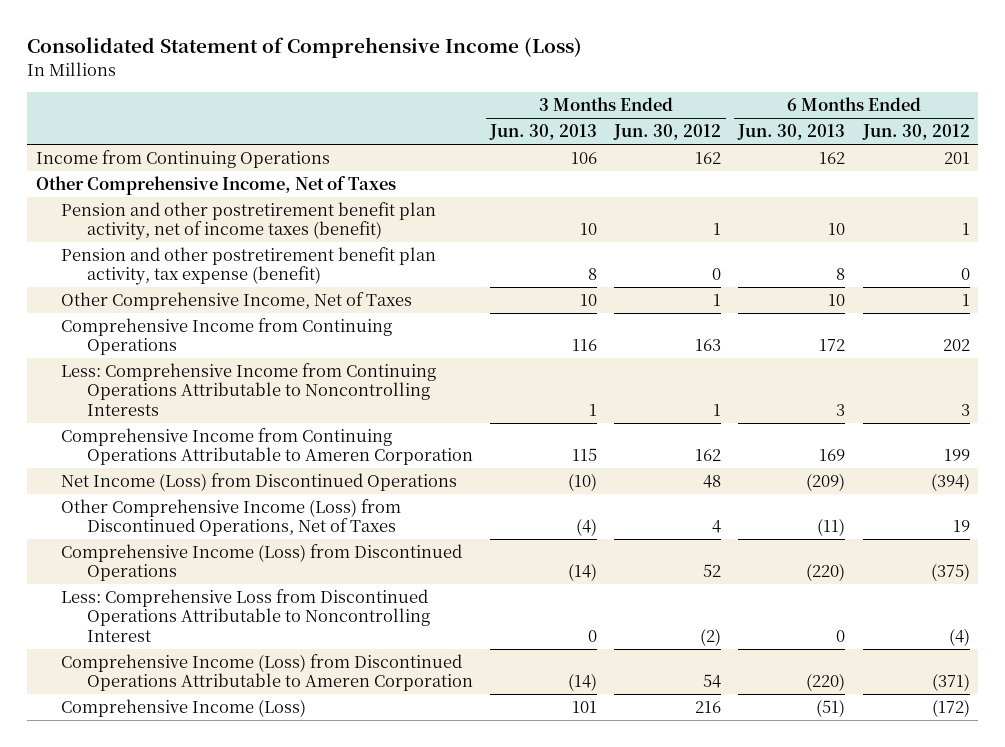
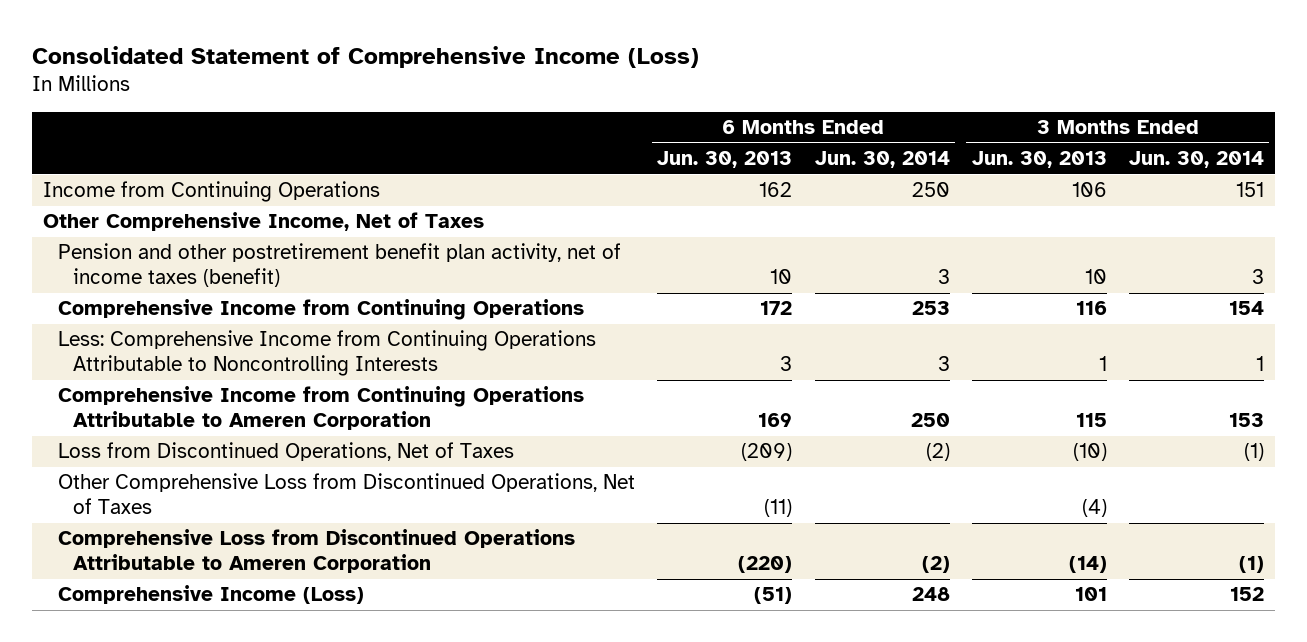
- | 3 Months Ended Jun. 30, 2013 | 3 Months Ended Jun. 30, 2012 | 6 Months Ended Jun. 30, 2013 | 6 Months Ended Jun. 30, 2012
+ | 6 Months Ended Jun. 30, 2013 | 6 Months Ended Jun. 30, 2014 | 3 Months Ended Jun. 30, 2013 | 3 Months Ended Jun. 30, 2014
- Pension and other postretirement benefit plan activity, tax expense (benefit) | 8 | 0 | 8 | 0
- Other Comprehensive Income, Net of Taxes | 10 | 1 | 10 | 1
- Net Income (Loss) from Discontinued Operations | (10) | 48 | (209) | (394)
- Other Comprehensive Income (Loss) from Discontinued Operations, Net of Taxes | (4) | 4 | (11) | 19
- Comprehensive Income (Loss) from Discontinued Operations | (14) | 52 | (220) | (375)
- Less: Comprehensive Loss from Discontinued Operations Attributable to Noncontrolling Interest | 0 | (2) | 0 | (4)
- Comprehensive Income (Loss) from Discontinued Operations Attributable to Ameren Corporation | (14) | 54 | (220) | (371)
+ Loss from Discontinued Operations, Net of Taxes | (209) | (2) | (10) | (1)
+ Other Comprehensive Loss from Discontinued Operations, Net of Taxes | (11) | | (4) |
+ Comprehensive Loss from Discontinued Operations Attributable to Ameren Corporation | (220) | (2) | (14) | (1)

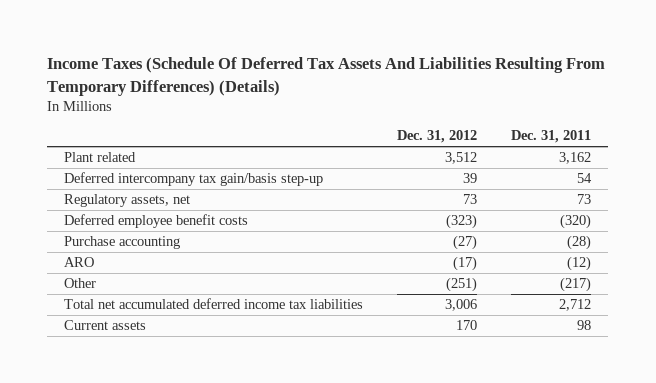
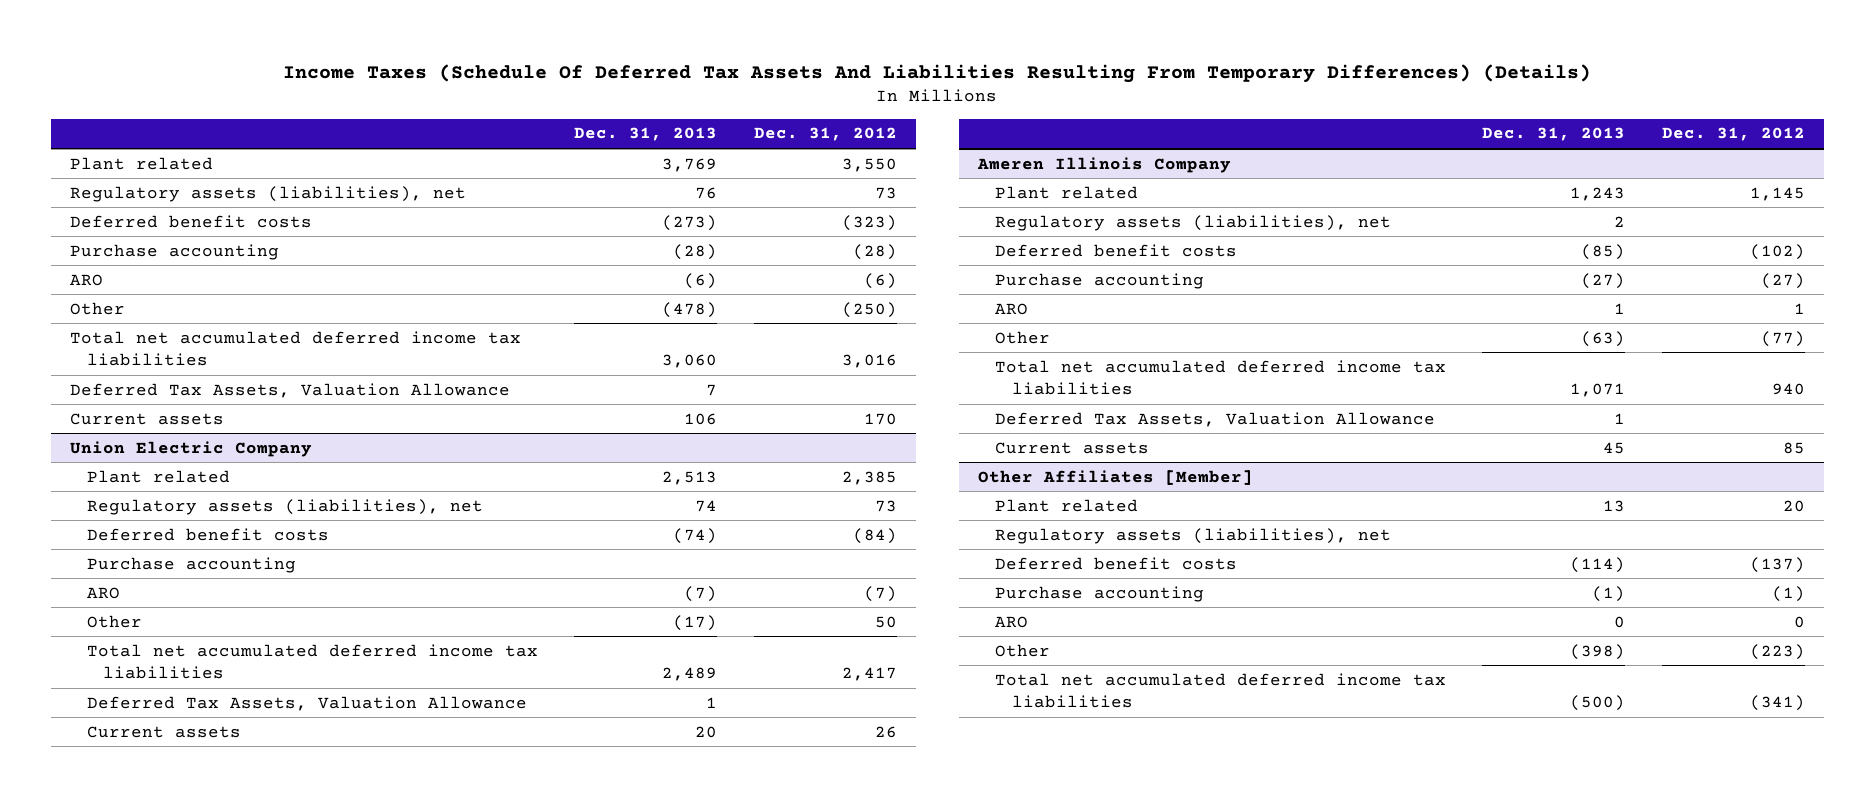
- | Dec. 31, 2012 | Dec. 31, 2011
+ | Dec. 31, 2013 | Dec. 31, 2012
- Plant related | 3,512 | 3,162
- Deferred intercompany tax gain/basis step-up | 39 | 54
- Regulatory assets, net | 73 | 73
- Deferred employee benefit costs | (323) | (320)
- Purchase accounting | (27) | (28)
- ARO | (17) | (12)
- Other | (251) | (217)
- Total net accumulated deferred income tax liabilities | 3,006 | 2,712
+ Plant related | 3,769 | 3,550
+ Regulatory assets (liabilities), net | 76 | 73
+ Deferred benefit costs | (273) | (323)
+ Purchase accounting | (28) | (28)
+ ARO | (6) | (6)
+ Other | (478) | (250)
+ Total net accumulated deferred income tax liabilities | 3,060 | 3,016
+ Deferred Tax Assets, Valuation Allowance | 7 |
+ Union Electric Company
+ Plant related | 2,513 | 2,385
+ Regulatory assets (liabilities), net | 74 | 73
+ Deferred benefit costs | (74) | (84)
+ Purchase accounting
+ ARO | (7) | (7)
+ Other | (17) | 50
+ Total net accumulated deferred income tax liabilities | 2,489 | 2,417
+ Deferred Tax Assets, Valuation Allowance | 1 |
+ Current assets | 20 | 26
+ Ameren Illinois Company
+ Plant related | 1,243 | 1,145
+ Regulatory assets (liabilities), net | 2 |
+ Deferred benefit costs | (85) | (102)
+ Purchase accounting | (27) | (27)
+ ARO | 1 | 1
+ Other | (63) | (77)
+ Total net accumulated deferred income tax liabilities | 1,071 | 940
+ Deferred Tax Assets, Valuation Allowance | 1 |
+ Current assets | 45 | 85
+ Other Affiliates [Member]
+ Plant related | 13 | 20
+ Regulatory assets (liabilities), net
+ Deferred benefit costs | (114) | (137)
+ Purchase accounting | (1) | (1)
+ ARO | 0 | 0
+ Other | (398) | (223)
+ Total net accumulated deferred income tax liabilities | (500) | (341)

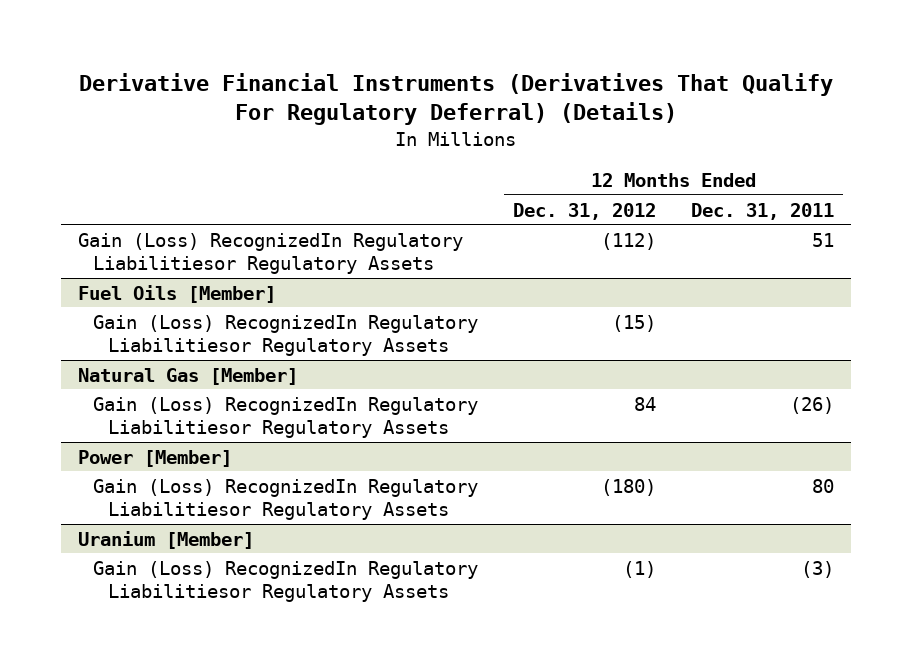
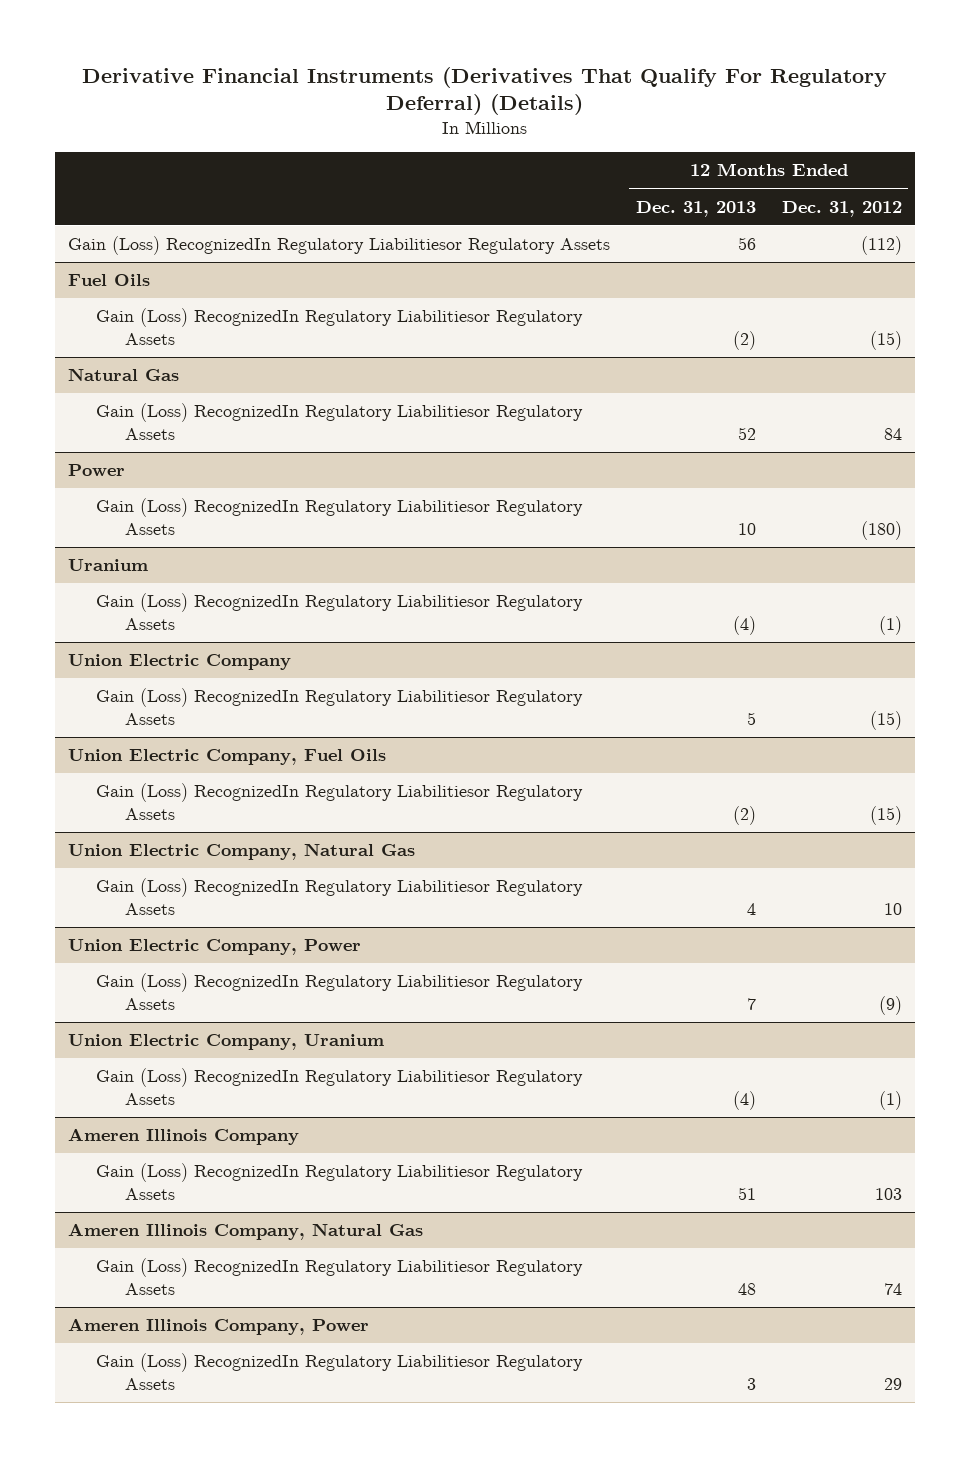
- | 12 Months Ended Dec. 31, 2012 | 12 Months Ended Dec. 31, 2011
+ | 12 Months Ended Dec. 31, 2013 | 12 Months Ended Dec. 31, 2012
- Fuel Oils [Member]
+ Fuel Oils
- Natural Gas [Member]
+ Natural Gas
- Power [Member]
+ Power
- Uranium [Member]
+ Uranium
+ Union Electric Company
+ Gain (Loss) RecognizedIn Regulatory Liabilitiesor Regulatory Assets | 5 | (15)
+ Union Electric Company, Fuel Oils
+ Gain (Loss) RecognizedIn Regulatory Liabilitiesor Regulatory Assets | (2) | (15)
+ Union Electric Company, Natural Gas
+ Gain (Loss) RecognizedIn Regulatory Liabilitiesor Regulatory Assets | 4 | 10
+ Union Electric Company, Power
+ Gain (Loss) RecognizedIn Regulatory Liabilitiesor Regulatory Assets | 7 | (9)
+ Union Electric Company, Uranium
+ Gain (Loss) RecognizedIn Regulatory Liabilitiesor Regulatory Assets | (4) | (1)
+ Ameren Illinois Company
+ Gain (Loss) RecognizedIn Regulatory Liabilitiesor Regulatory Assets | 51 | 103
+ Ameren Illinois Company, Natural Gas
+ Gain (Loss) RecognizedIn Regulatory Liabilitiesor Regulatory Assets | 48 | 74
+ Ameren Illinois Company, Power
+ Gain (Loss) RecognizedIn Regulatory Liabilitiesor Regulatory Assets | 3 | 29

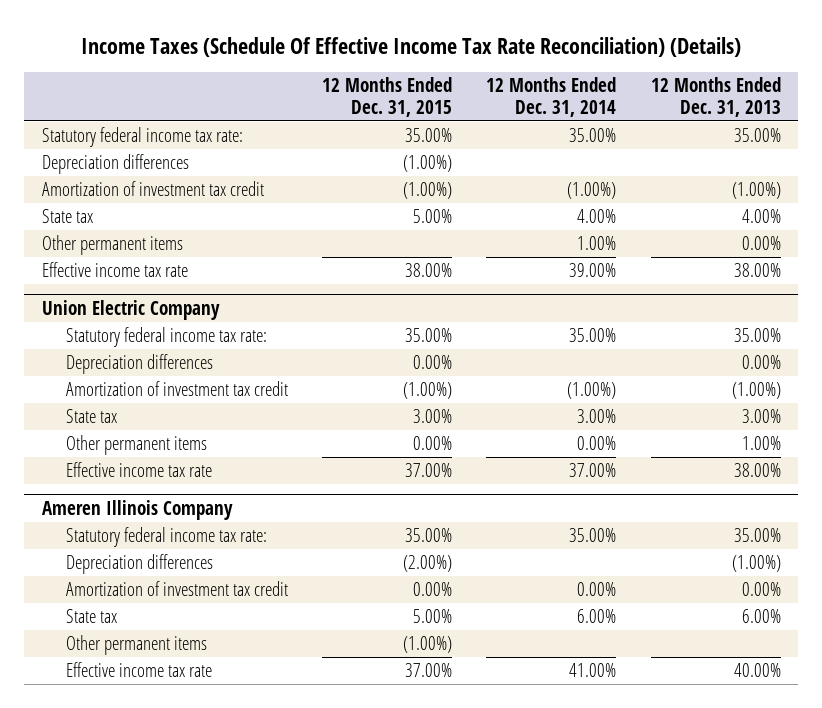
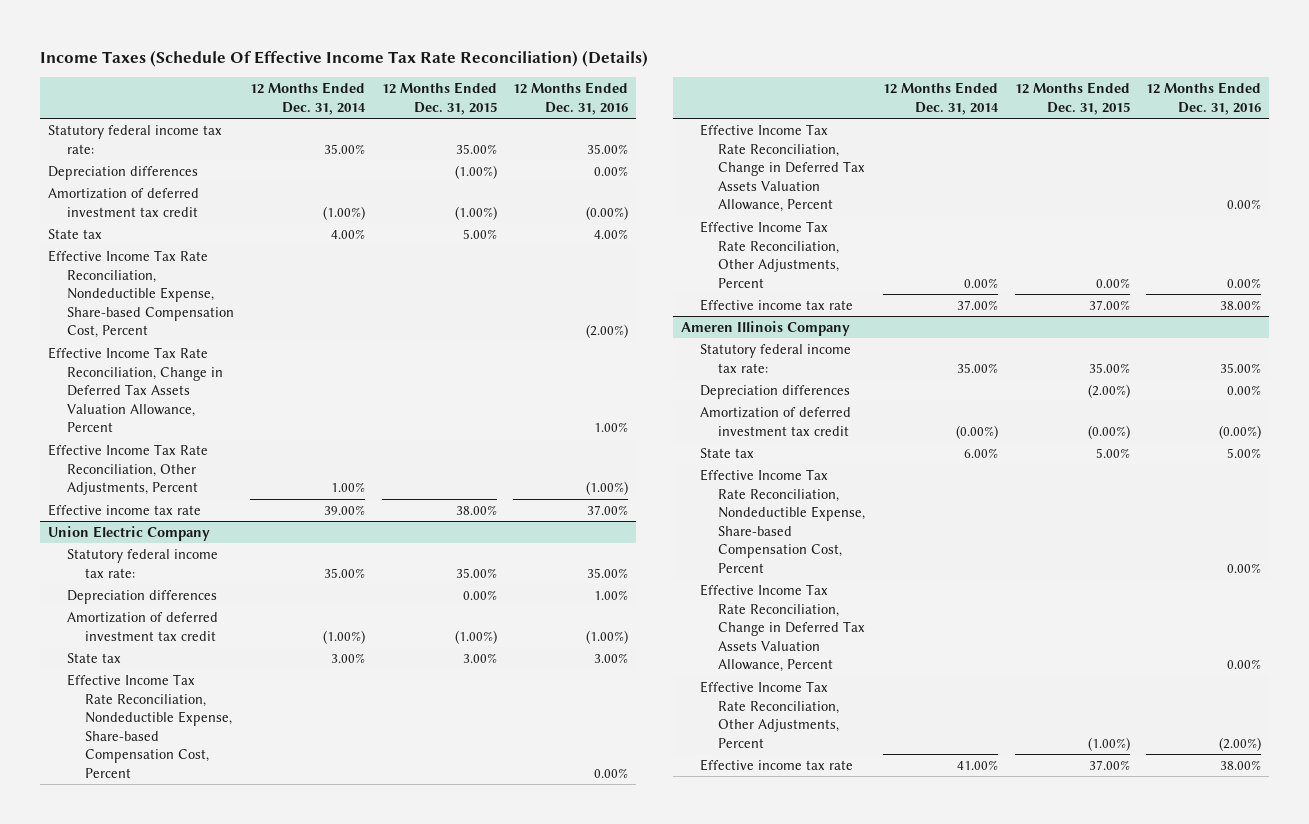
- | 12 Months Ended Dec. 31, 2015 | 12 Months Ended Dec. 31, 2014 | 12 Months Ended Dec. 31, 2013
+ | 12 Months Ended Dec. 31, 2014 | 12 Months Ended Dec. 31, 2015 | 12 Months Ended Dec. 31, 2016
- Amortization of investment tax credit | (1.00%) | (1.00%) | (1.00%)
+ Amortization of deferred investment tax credit | (1.00%) | (1.00%) | (0.00%)
- Other permanent items | | 1.00% | 0.00%
+ Effective Income Tax Rate Reconciliation, Nondeductible Expense, Share-based Compensation Cost, Percent | | | (2.00%)
+ Effective Income Tax Rate Reconciliation, Change in Deferred Tax Assets Valuation Allowance, Percent | | | 1.00%
+ Effective Income Tax Rate Reconciliation, Other Adjustments, Percent | 1.00% | | (1.00%)
@ Union Electric Company
- Amortization of investment tax credit | (1.00%) | (1.00%) | (1.00%)
+ Amortization of deferred investment tax credit | (1.00%) | (1.00%) | (1.00%)
- Other permanent items | 0.00% | 0.00% | 1.00%
+ Effective Income Tax Rate Reconciliation, Nondeductible Expense, Share-based Compensation Cost, Percent | | | 0.00%
+ Effective Income Tax Rate Reconciliation, Change in Deferred Tax Assets Valuation Allowance, Percent | | | 0.00%
+ Effective Income Tax Rate Reconciliation, Other Adjustments, Percent | 0.00% | 0.00% | 0.00%
@ Ameren Illinois Company
- Amortization of investment tax credit | 0.00% | 0.00% | 0.00%
+ Amortization of deferred investment tax credit | (0.00%) | (0.00%) | (0.00%)
- Other permanent items | (1.00%) | |
+ Effective Income Tax Rate Reconciliation, Nondeductible Expense, Share-based Compensation Cost, Percent | | | 0.00%
+ Effective Income Tax Rate Reconciliation, Change in Deferred Tax Assets Valuation Allowance, Percent | | | 0.00%
+ Effective Income Tax Rate Reconciliation, Other Adjustments, Percent | | (1.00%) | (2.00%)

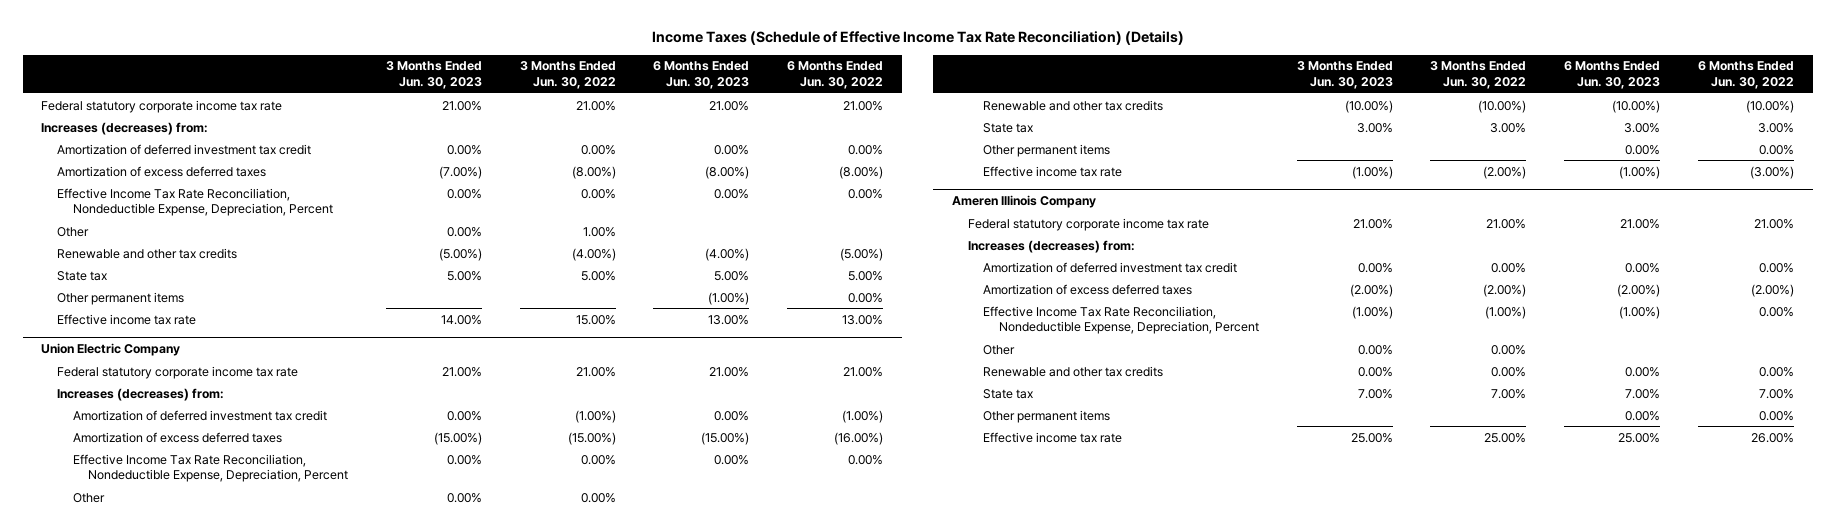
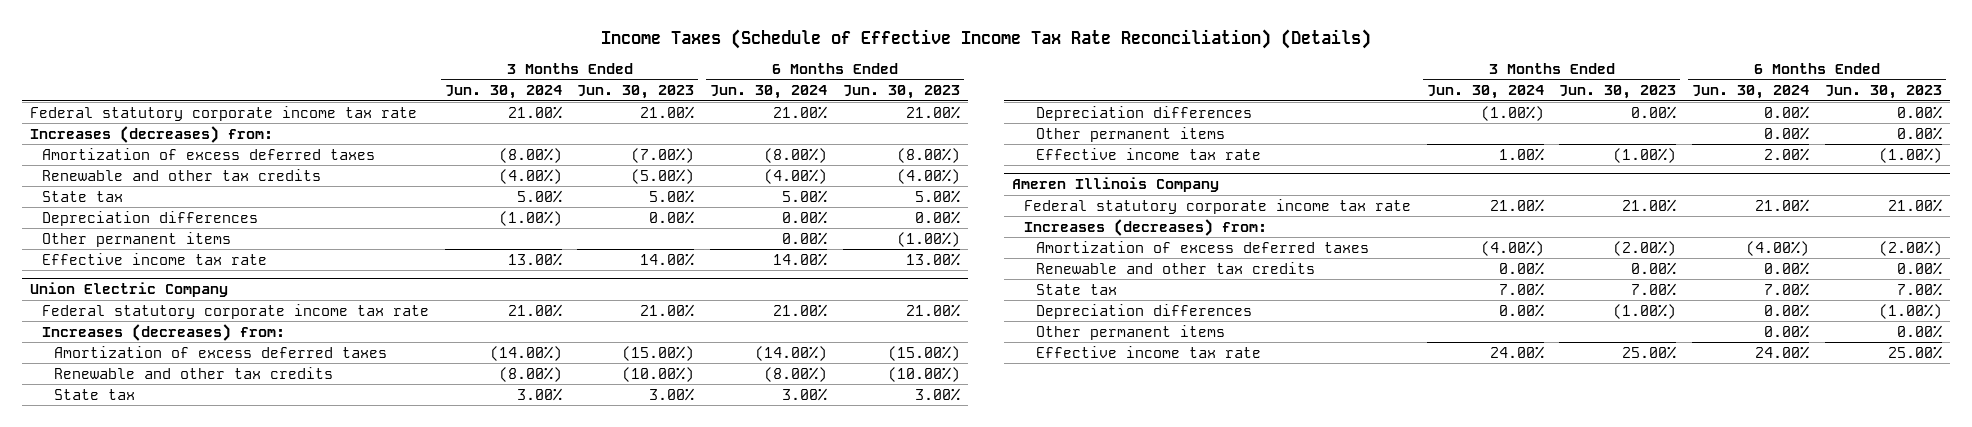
- | 3 Months Ended Jun. 30, 2023 | 3 Months Ended Jun. 30, 2022 | 6 Months Ended Jun. 30, 2023 | 6 Months Ended Jun. 30, 2022
+ | 3 Months Ended Jun. 30, 2024 | 3 Months Ended Jun. 30, 2023 | 6 Months Ended Jun. 30, 2024 | 6 Months Ended Jun. 30, 2023
- Amortization of deferred investment tax credit | 0.00% | 0.00% | 0.00% | 0.00%
- Effective Income Tax Rate Reconciliation, Nondeductible Expense, Depreciation, Percent | 0.00% | 0.00% | 0.00% | 0.00%
- Other | 0.00% | 1.00% | |
+ Depreciation differences | (1.00%) | 0.00% | 0.00% | 0.00%
@ Union Electric Company
- Amortization of deferred investment tax credit | 0.00% | (1.00%) | 0.00% | (1.00%)
- Effective Income Tax Rate Reconciliation, Nondeductible Expense, Depreciation, Percent | 0.00% | 0.00% | 0.00% | 0.00%
- Other | 0.00% | 0.00% | |
+ Depreciation differences | (1.00%) | 0.00% | 0.00% | 0.00%
@ Ameren Illinois Company
- Amortization of deferred investment tax credit | 0.00% | 0.00% | 0.00% | 0.00%
- Effective Income Tax Rate Reconciliation, Nondeductible Expense, Depreciation, Percent | (1.00%) | (1.00%) | (1.00%) | 0.00%
- Other | 0.00% | 0.00% | |
+ Depreciation differences | 0.00% | (1.00%) | 0.00% | (1.00%)

